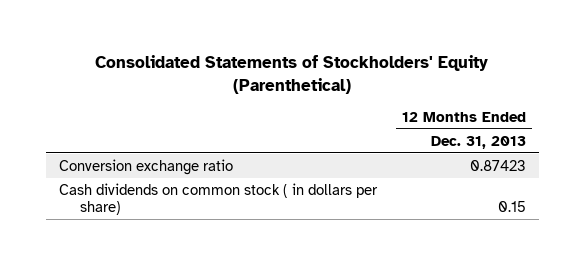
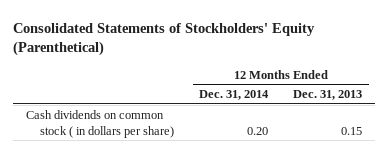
- | 12 Months Ended Dec. 31, 2013
+ | 12 Months Ended Dec. 31, 2014 | 12 Months Ended Dec. 31, 2013
- Conversion exchange ratio | 0.87423

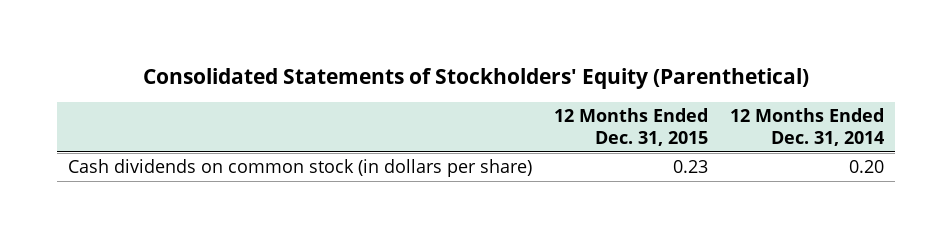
- | 12 Months Ended Dec. 31, 2014 | 12 Months Ended Dec. 31, 2013
+ | 12 Months Ended Dec. 31, 2015 | 12 Months Ended Dec. 31, 2014
- Cash dividends on common stock ( in dollars per share) | 0.20 | 0.15
+ Cash dividends on common stock (in dollars per share) | 0.23 | 0.20

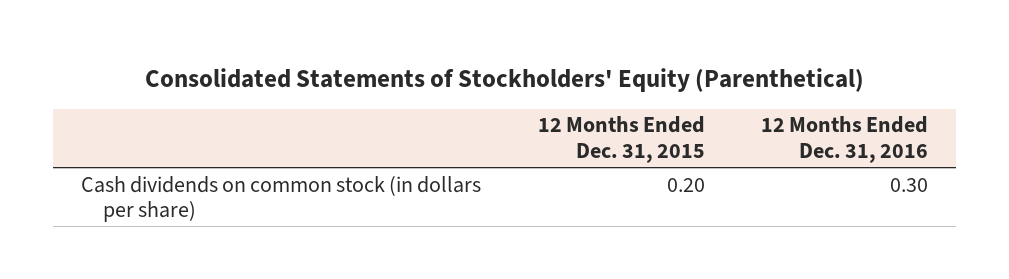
- | 12 Months Ended Dec. 31, 2015 | 12 Months Ended Dec. 31, 2014
+ | 12 Months Ended Dec. 31, 2015 | 12 Months Ended Dec. 31, 2016
- Cash dividends on common stock (in dollars per share) | 0.23 | 0.20
+ Cash dividends on common stock (in dollars per share) | 0.20 | 0.30

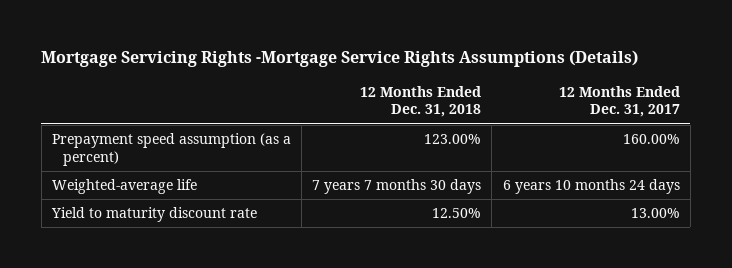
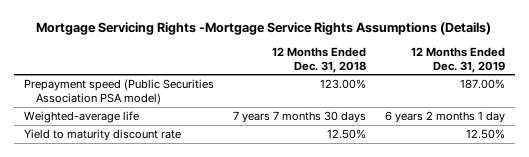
- | 12 Months Ended Dec. 31, 2018 | 12 Months Ended Dec. 31, 2017
+ | 12 Months Ended Dec. 31, 2018 | 12 Months Ended Dec. 31, 2019
- Prepayment speed assumption (as a percent) | 123.00% | 160.00%
+ Prepayment speed (Public Securities Association PSA model) | 123.00% | 187.00%

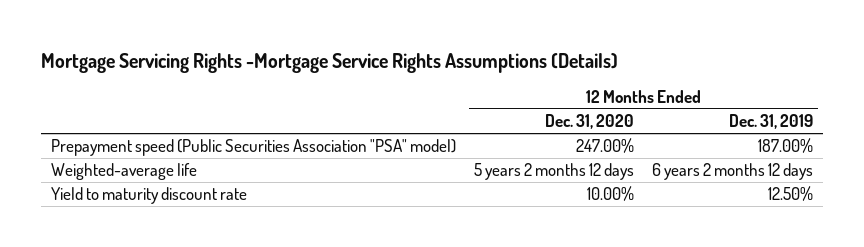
- | 12 Months Ended Dec. 31, 2018 | 12 Months Ended Dec. 31, 2019
+ | 12 Months Ended Dec. 31, 2020 | 12 Months Ended Dec. 31, 2019
- Prepayment speed (Public Securities Association PSA model) | 123.00% | 187.00%
- Weighted-average life | 7 years 7 months 30 days | 6 years 2 months 1 day
+ Prepayment speed (Public Securities Association "PSA" model) | 247.00% | 187.00%
+ Weighted-average life | 5 years 2 months 12 days | 6 years 2 months 12 days

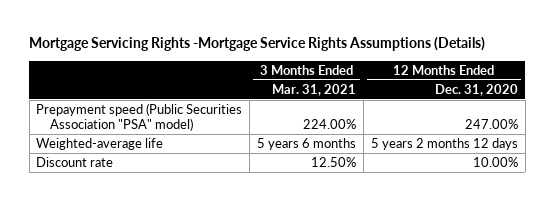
- | 12 Months Ended Dec. 31, 2020 | 12 Months Ended Dec. 31, 2019
+ | 3 Months Ended Mar. 31, 2021 | 12 Months Ended Dec. 31, 2020
- Yield to maturity discount rate | 10.00% | 12.50%
+ Discount rate | 12.50% | 10.00%

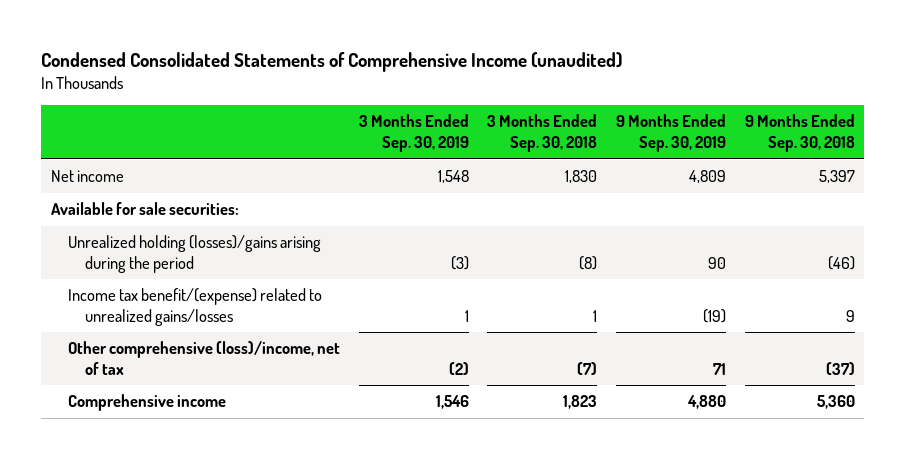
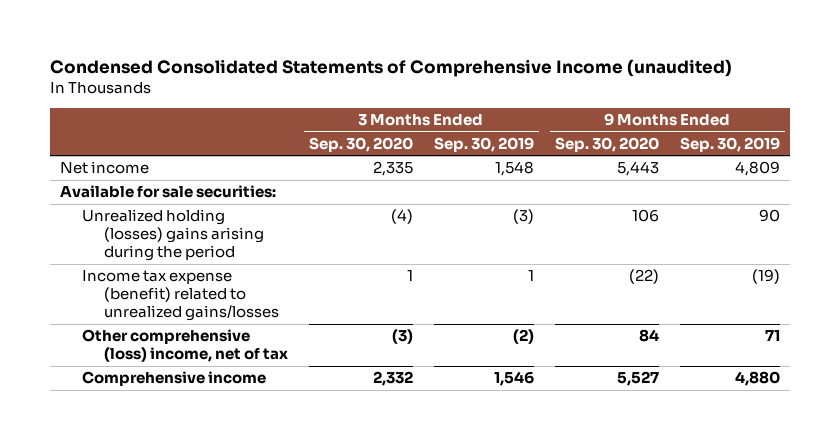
- | 3 Months Ended Sep. 30, 2019 | 3 Months Ended Sep. 30, 2018 | 9 Months Ended Sep. 30, 2019 | 9 Months Ended Sep. 30, 2018
+ | 3 Months Ended Sep. 30, 2020 | 3 Months Ended Sep. 30, 2019 | 9 Months Ended Sep. 30, 2020 | 9 Months Ended Sep. 30, 2019
- Unrealized holding (losses)/gains arising during the period | (3) | (8) | 90 | (46)
- Income tax benefit/(expense) related to unrealized gains/losses | 1 | 1 | (19) | 9
- Other comprehensive (loss)/income, net of tax | (2) | (7) | 71 | (37)
+ Unrealized holding (losses) gains arising during the period | (4) | (3) | 106 | 90
+ Income tax expense (benefit) related to unrealized gains/losses | 1 | 1 | (22) | (19)
+ Other comprehensive (loss) income, net of tax | (3) | (2) | 84 | 71

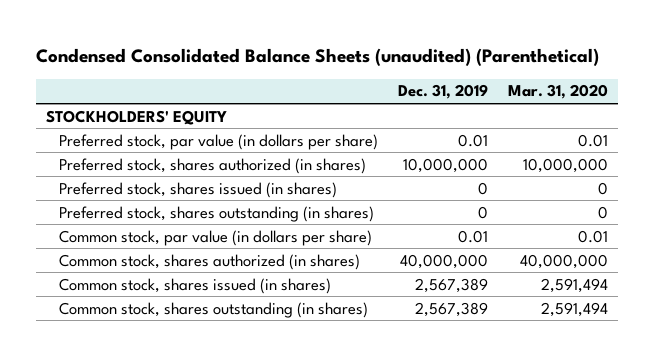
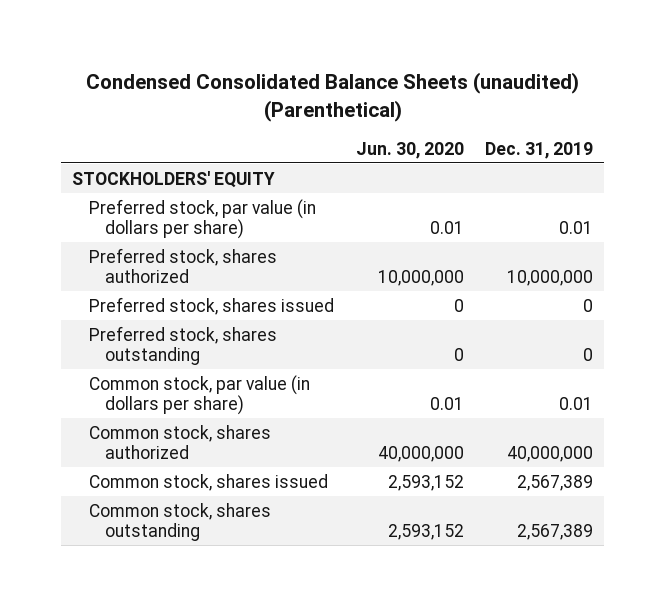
- | Dec. 31, 2019 | Mar. 31, 2020
+ | Jun. 30, 2020 | Dec. 31, 2019
- Preferred stock, shares authorized (in shares) | 10,000,000 | 10,000,000
- Preferred stock, shares issued (in shares) | 0 | 0
- Preferred stock, shares outstanding (in shares) | 0 | 0
+ Preferred stock, shares authorized | 10,000,000 | 10,000,000
+ Preferred stock, shares issued | 0 | 0
+ Preferred stock, shares outstanding | 0 | 0
- Common stock, shares authorized (in shares) | 40,000,000 | 40,000,000
- Common stock, shares issued (in shares) | 2,567,389 | 2,591,494
- Common stock, shares outstanding (in shares) | 2,567,389 | 2,591,494
+ Common stock, shares authorized | 40,000,000 | 40,000,000
+ Common stock, shares issued | 2,593,152 | 2,567,389
+ Common stock, shares outstanding | 2,593,152 | 2,567,389

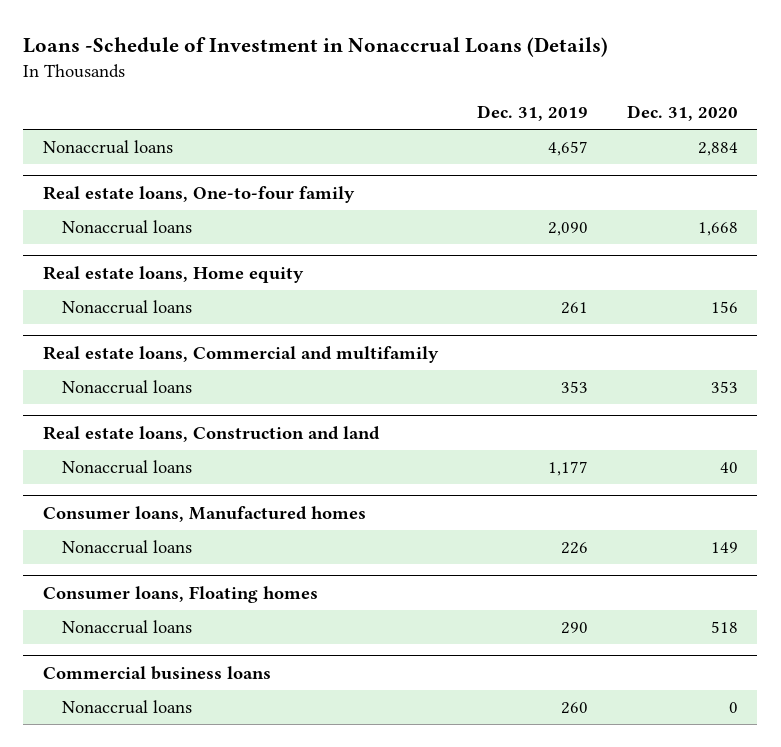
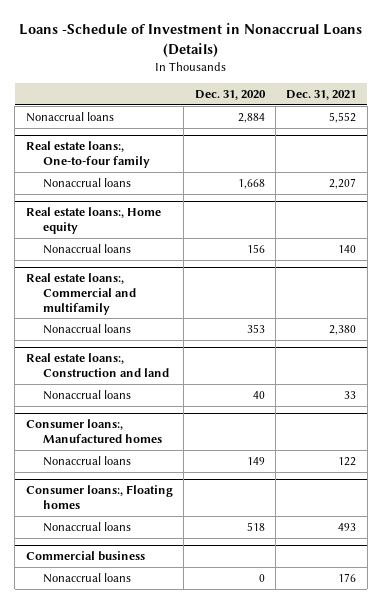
- | Dec. 31, 2019 | Dec. 31, 2020
+ | Dec. 31, 2020 | Dec. 31, 2021
- Real estate loans, One-to-four family
+ Real estate loans:, One-to-four family
- Real estate loans, Home equity
+ Real estate loans:, Home equity
- Real estate loans, Commercial and multifamily
+ Real estate loans:, Commercial and multifamily
- Real estate loans, Construction and land
+ Real estate loans:, Construction and land
- Consumer loans, Manufactured homes
+ Consumer loans:, Manufactured homes
- Consumer loans, Floating homes
+ Consumer loans:, Floating homes
- Commercial business loans
+ Commercial business

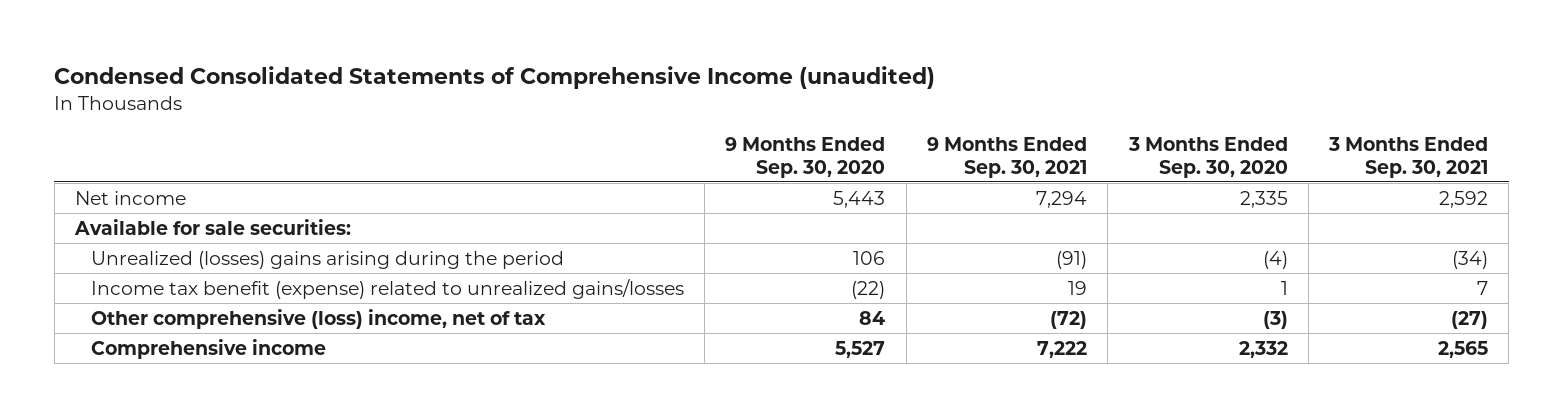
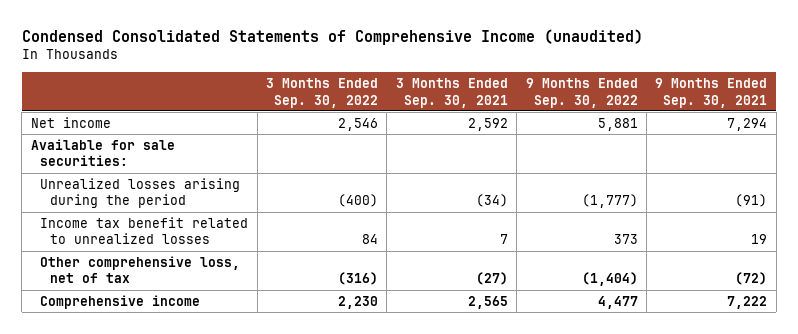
- | 9 Months Ended Sep. 30, 2020 | 9 Months Ended Sep. 30, 2021 | 3 Months Ended Sep. 30, 2020 | 3 Months Ended Sep. 30, 2021
+ | 3 Months Ended Sep. 30, 2022 | 3 Months Ended Sep. 30, 2021 | 9 Months Ended Sep. 30, 2022 | 9 Months Ended Sep. 30, 2021
- Unrealized (losses) gains arising during the period | 106 | (91) | (4) | (34)
- Income tax benefit (expense) related to unrealized gains/losses | (22) | 19 | 1 | 7
- Other comprehensive (loss) income, net of tax | 84 | (72) | (3) | (27)
+ Unrealized losses arising during the period | (400) | (34) | (1,777) | (91)
+ Income tax benefit related to unrealized losses | 84 | 7 | 373 | 19
+ Other comprehensive loss, net of tax | (316) | (27) | (1,404) | (72)

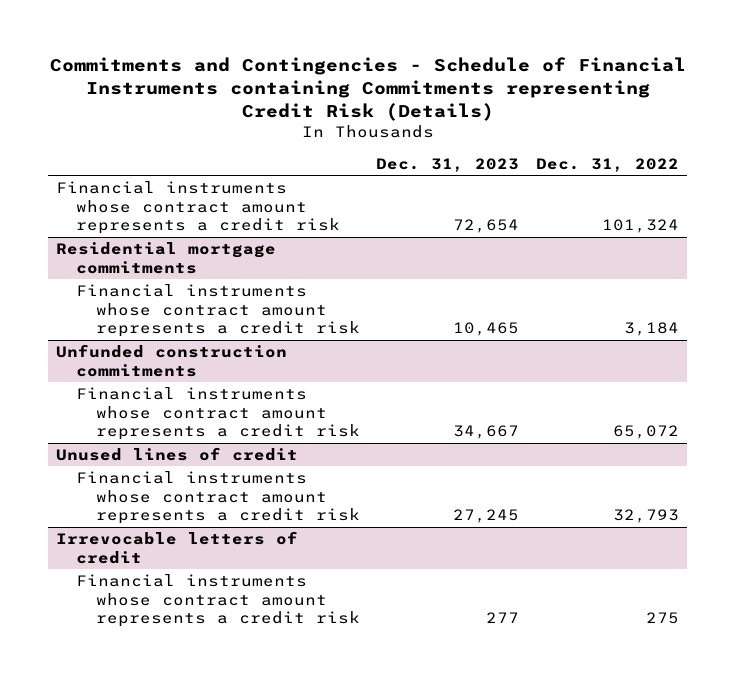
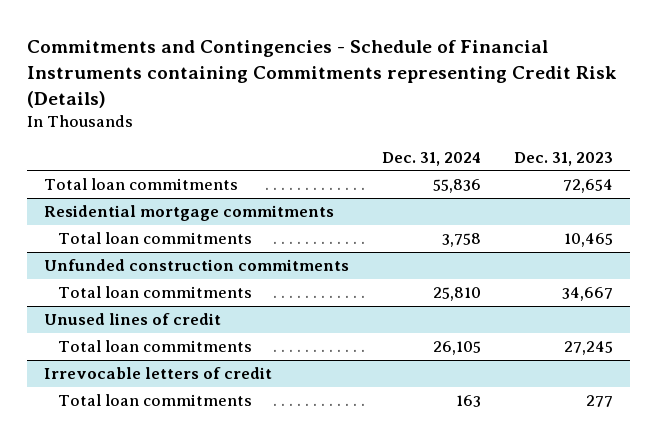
- | Dec. 31, 2023 | Dec. 31, 2022
+ | Dec. 31, 2024 | Dec. 31, 2023
- Financial instruments whose contract amount represents a credit risk | 72,654 | 101,324
+ Total loan commitments | 55,836 | 72,654
@ Residential mortgage commitments
- Financial instruments whose contract amount represents a credit risk | 10,465 | 3,184
+ Total loan commitments | 3,758 | 10,465
@ Unfunded construction commitments
- Financial instruments whose contract amount represents a credit risk | 34,667 | 65,072
+ Total loan commitments | 25,810 | 34,667
@ Unused lines of credit
- Financial instruments whose contract amount represents a credit risk | 27,245 | 32,793
+ Total loan commitments | 26,105 | 27,245
@ Irrevocable letters of credit
- Financial instruments whose contract amount represents a credit risk | 277 | 275
+ Total loan commitments | 163 | 277

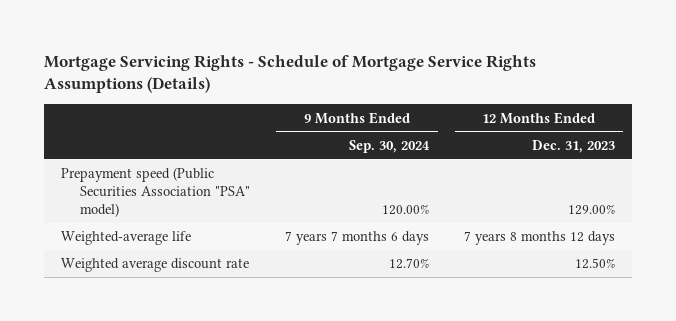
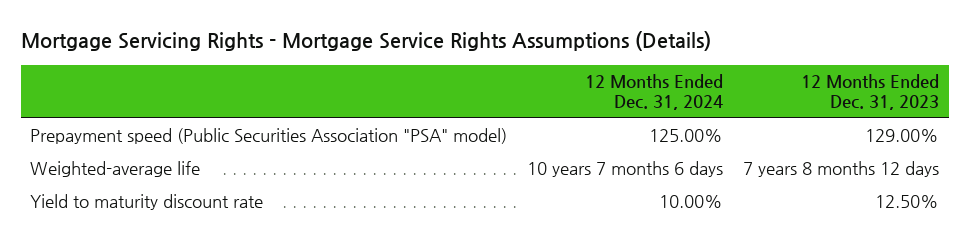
- Mortgage Servicing Rights - Schedule of Mortgage Service Rights Assumptions (Details)
+ Mortgage Servicing Rights - Mortgage Service Rights Assumptions (Details)
- | 9 Months Ended Sep. 30, 2024 | 12 Months Ended Dec. 31, 2023
+ | 12 Months Ended Dec. 31, 2024 | 12 Months Ended Dec. 31, 2023
- Weighted average discount rate | 12.70% | 12.50%
+ Yield to maturity discount rate | 10.00% | 12.50%

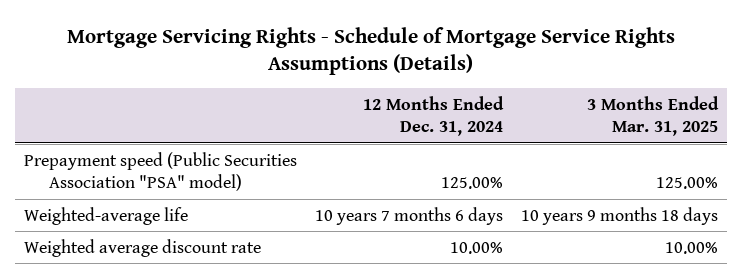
- Mortgage Servicing Rights - Mortgage Service Rights Assumptions (Details)
+ Mortgage Servicing Rights - Schedule of Mortgage Service Rights Assumptions (Details)
- | 12 Months Ended Dec. 31, 2024 | 12 Months Ended Dec. 31, 2023
+ | 12 Months Ended Dec. 31, 2024 | 3 Months Ended Mar. 31, 2025
- Yield to maturity discount rate | 10.00% | 12.50%
+ Weighted average discount rate | 10.00% | 10.00%

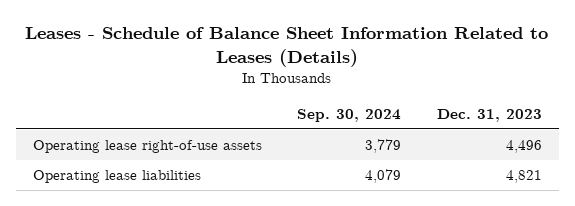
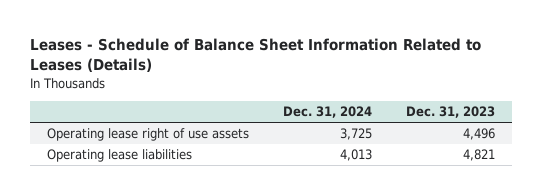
- | Sep. 30, 2024 | Dec. 31, 2023
+ | Dec. 31, 2024 | Dec. 31, 2023
- Operating lease right-of-use assets | 3,779 | 4,496
+ Operating lease right of use assets | 3,725 | 4,496

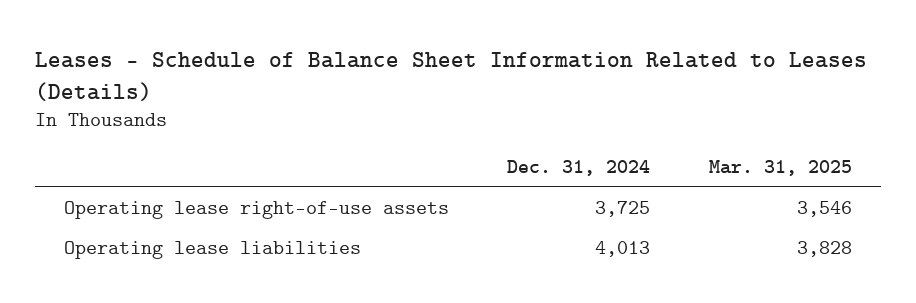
- | Dec. 31, 2024 | Dec. 31, 2023
+ | Dec. 31, 2024 | Mar. 31, 2025
- Operating lease right of use assets | 3,725 | 4,496
+ Operating lease right-of-use assets | 3,725 | 3,546

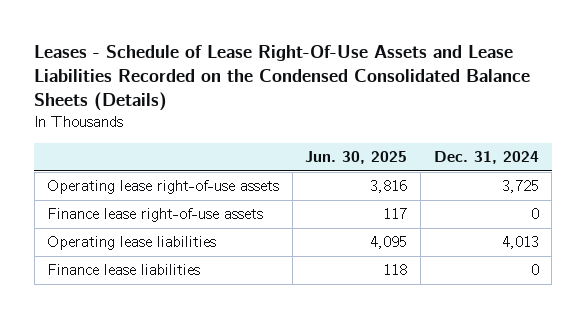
- Leases - Schedule of Balance Sheet Information Related to Leases (Details)
+ Leases - Schedule of Lease Right-Of-Use Assets and Lease Liabilities Recorded on the Condensed Consolidated Balance Sheets (Details)
- | Dec. 31, 2024 | Mar. 31, 2025
+ | Jun. 30, 2025 | Dec. 31, 2024
+ Finance lease right-of-use assets | 117 | 0
+ Finance lease liabilities | 118 | 0

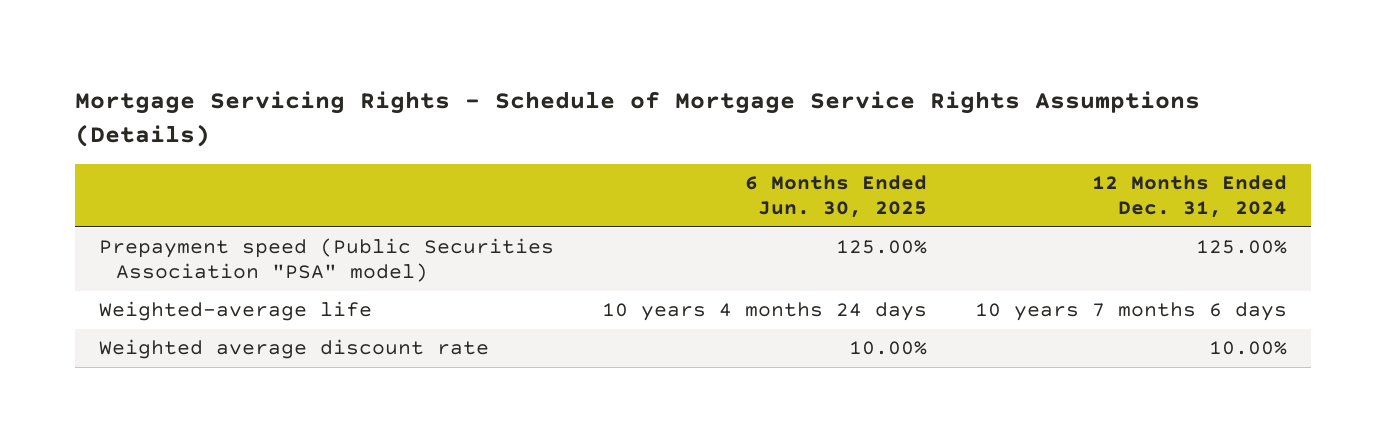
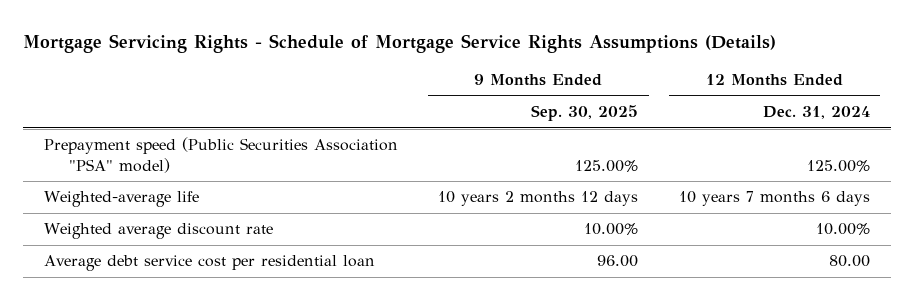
- | 6 Months Ended Jun. 30, 2025 | 12 Months Ended Dec. 31, 2024
+ | 9 Months Ended Sep. 30, 2025 | 12 Months Ended Dec. 31, 2024
+ Average debt service cost per residential loan | 96.00 | 80.00

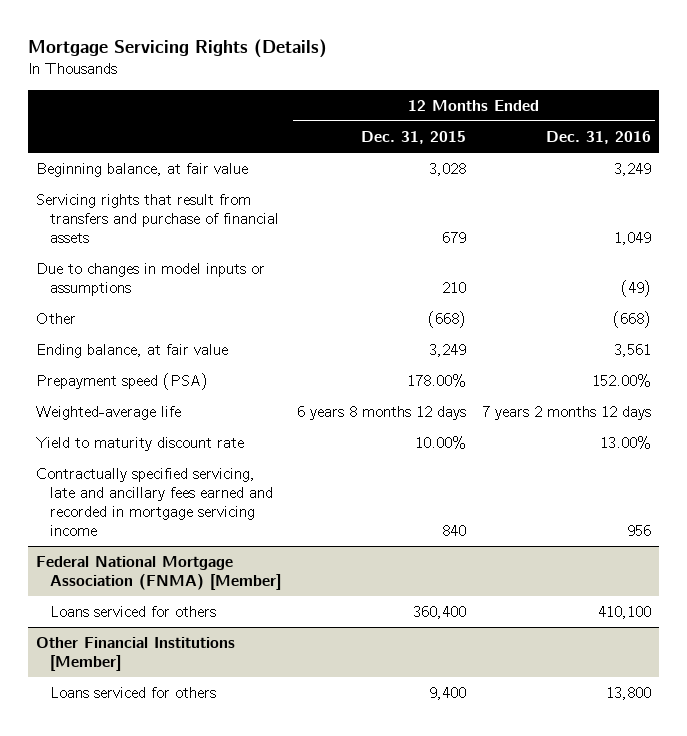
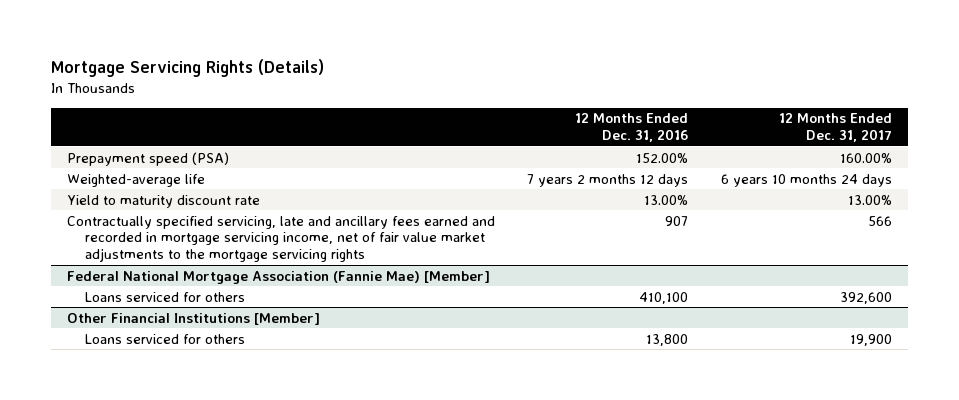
- | 12 Months Ended Dec. 31, 2015 | 12 Months Ended Dec. 31, 2016
+ | 12 Months Ended Dec. 31, 2016 | 12 Months Ended Dec. 31, 2017
- Beginning balance, at fair value | 3,028 | 3,249
- Servicing rights that result from transfers and purchase of financial assets | 679 | 1,049
- Due to changes in model inputs or assumptions | 210 | (49)
- Other | (668) | (668)
- Ending balance, at fair value | 3,249 | 3,561
- Contractually specified servicing, late and ancillary fees earned and recorded in mortgage servicing income | 840 | 956
- Federal National Mortgage Association (FNMA) [Member]
+ Contractually specified servicing, late and ancillary fees earned and recorded in mortgage servicing income, net of fair value market adjustments to the mortgage servicing rights | 907 | 566
+ Federal National Mortgage Association (Fannie Mae) [Member]

